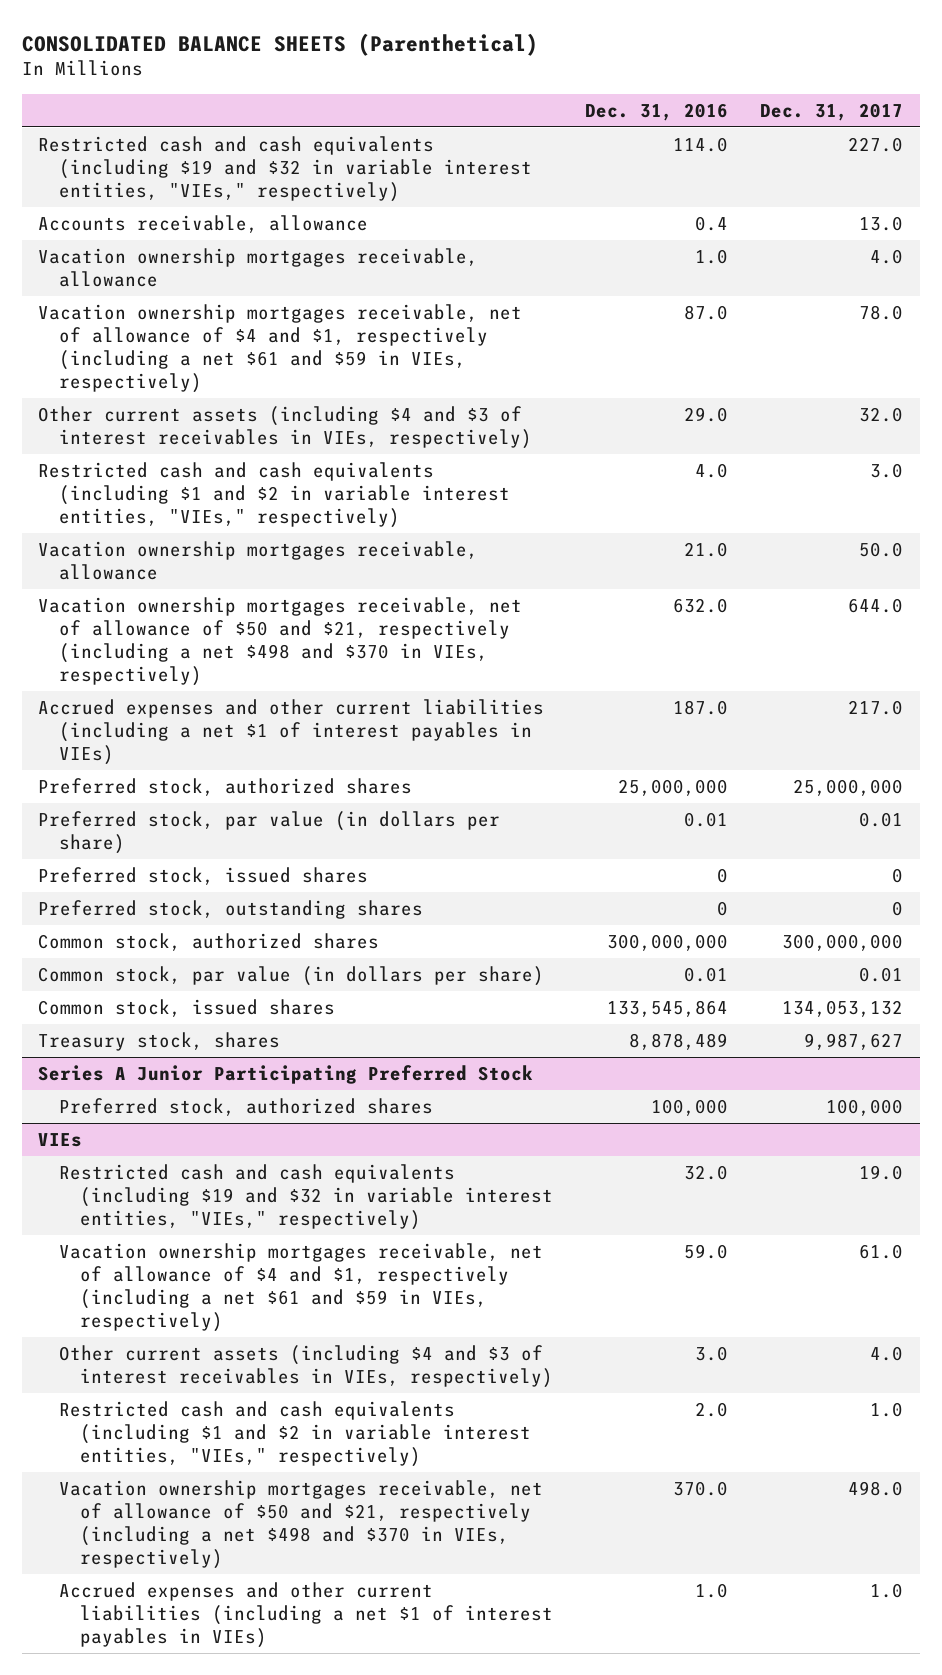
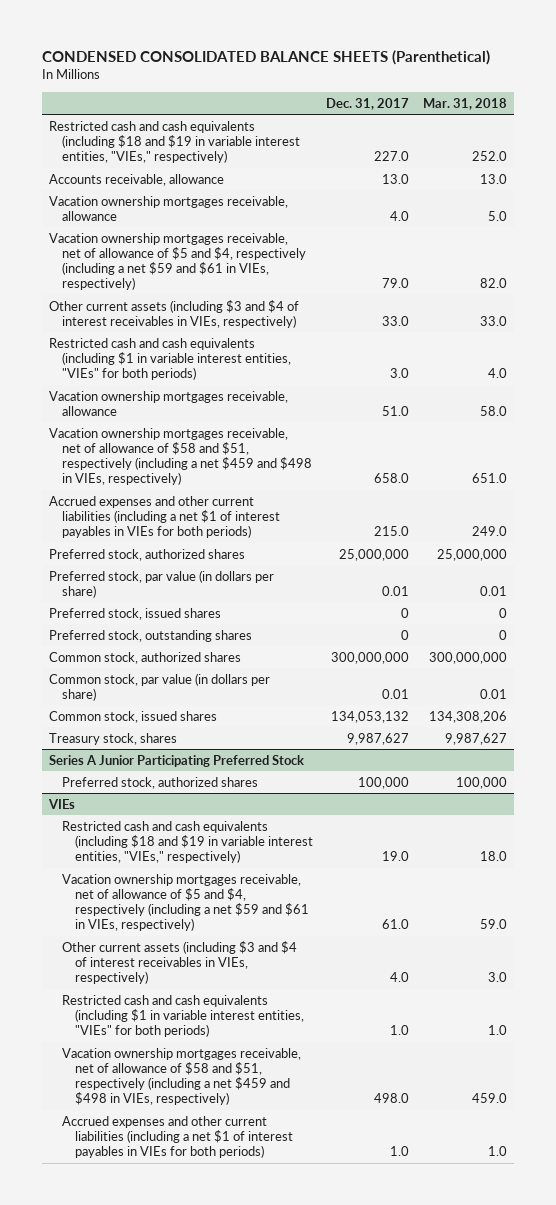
- CONSOLIDATED BALANCE SHEETS (Parenthetical)
+ CONDENSED CONSOLIDATED BALANCE SHEETS (Parenthetical)
- | Dec. 31, 2016 | Dec. 31, 2017
+ | Dec. 31, 2017 | Mar. 31, 2018
- Restricted cash and cash equivalents (including $19 and $32 in variable interest entities, "VIEs," respectively) | 114.0 | 227.0
+ Restricted cash and cash equivalents (including $18 and $19 in variable interest entities, "VIEs," respectively) | 227.0 | 252.0
- Vacation ownership mortgages receivable, net of allowance of $4 and $1, respectively (including a net $61 and $59 in VIEs, respectively) | 87.0 | 78.0
- Other current assets (including $4 and $3 of interest receivables in VIEs, respectively) | 29.0 | 32.0
- Restricted cash and cash equivalents (including $1 and $2 in variable interest entities, "VIEs," respectively) | 4.0 | 3.0
- Vacation ownership mortgages receivable, allowance | 21.0 | 50.0
- Vacation ownership mortgages receivable, net of allowance of $50 and $21, respectively (including a net $498 and $370 in VIEs, respectively) | 632.0 | 644.0
- Accrued expenses and other current liabilities (including a net $1 of interest payables in VIEs) | 187.0 | 217.0
+ Vacation ownership mortgages receivable, net of allowance of $5 and $4, respectively (including a net $59 and $61 in VIEs, respectively) | 79.0 | 82.0
+ Other current assets (including $3 and $4 of interest receivables in VIEs, respectively) | 33.0 | 33.0
+ Restricted cash and cash equivalents (including $1 in variable interest entities, "VIEs" for both periods) | 3.0 | 4.0
+ Vacation ownership mortgages receivable, allowance | 51.0 | 58.0
+ Vacation ownership mortgages receivable, net of allowance of $58 and $51, respectively (including a net $459 and $498 in VIEs, respectively) | 658.0 | 651.0
+ Accrued expenses and other current liabilities (including a net $1 of interest payables in VIEs for both periods) | 215.0 | 249.0
@ VIEs
- Restricted cash and cash equivalents (including $19 and $32 in variable interest entities, "VIEs," respectively) | 32.0 | 19.0
- Vacation ownership mortgages receivable, net of allowance of $4 and $1, respectively (including a net $61 and $59 in VIEs, respectively) | 59.0 | 61.0
- Other current assets (including $4 and $3 of interest receivables in VIEs, respectively) | 3.0 | 4.0
- Restricted cash and cash equivalents (including $1 and $2 in variable interest entities, "VIEs," respectively) | 2.0 | 1.0
- Vacation ownership mortgages receivable, net of allowance of $50 and $21, respectively (including a net $498 and $370 in VIEs, respectively) | 370.0 | 498.0
- Accrued expenses and other current liabilities (including a net $1 of interest payables in VIEs) | 1.0 | 1.0
+ Restricted cash and cash equivalents (including $18 and $19 in variable interest entities, "VIEs," respectively) | 19.0 | 18.0
+ Vacation ownership mortgages receivable, net of allowance of $5 and $4, respectively (including a net $59 and $61 in VIEs, respectively) | 61.0 | 59.0
+ Other current assets (including $3 and $4 of interest receivables in VIEs, respectively) | 4.0 | 3.0
+ Restricted cash and cash equivalents (including $1 in variable interest entities, "VIEs" for both periods) | 1.0 | 1.0
+ Vacation ownership mortgages receivable, net of allowance of $58 and $51, respectively (including a net $459 and $498 in VIEs, respectively) | 498.0 | 459.0
+ Accrued expenses and other current liabilities (including a net $1 of interest payables in VIEs for both periods) | 1.0 | 1.0

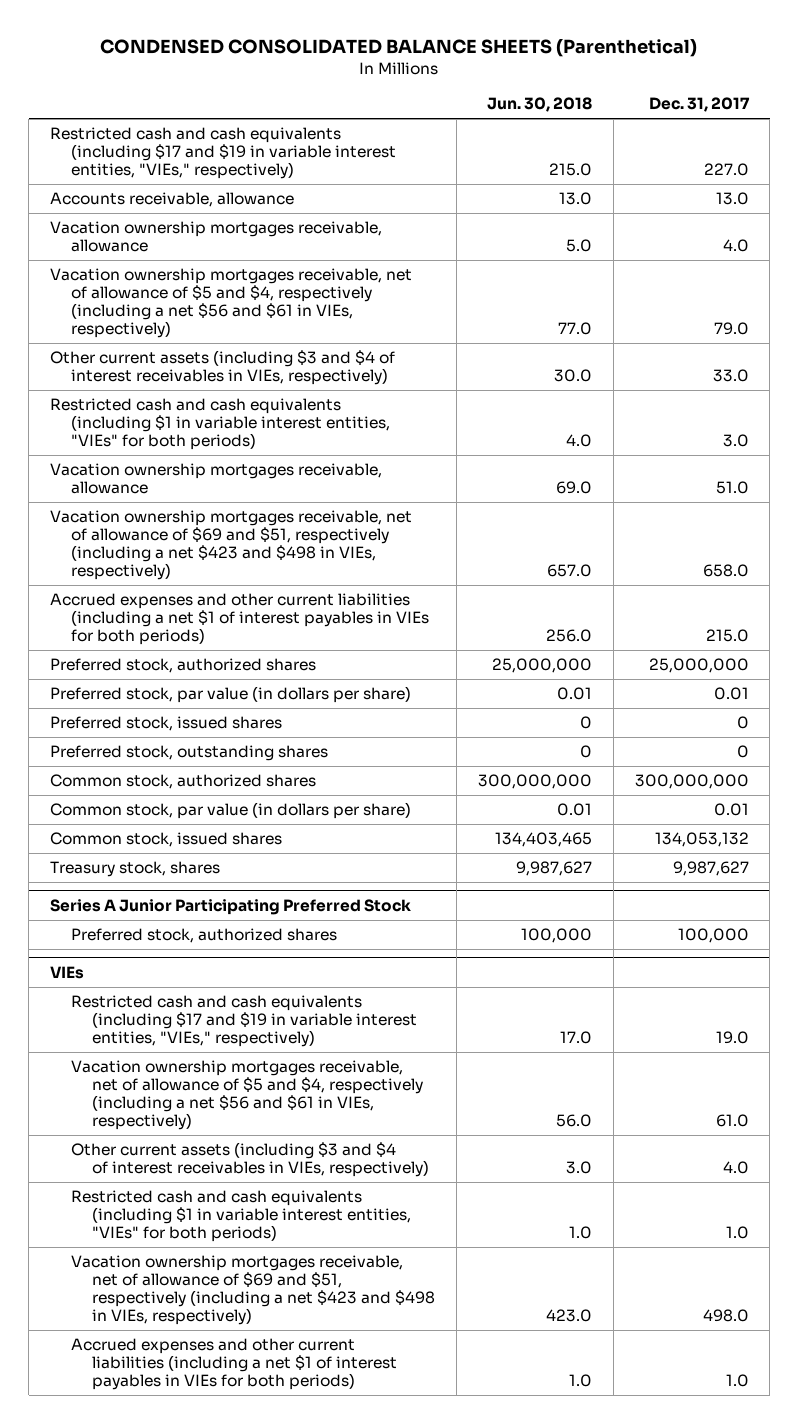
- | Dec. 31, 2017 | Mar. 31, 2018
+ | Jun. 30, 2018 | Dec. 31, 2017
- Restricted cash and cash equivalents (including $18 and $19 in variable interest entities, "VIEs," respectively) | 227.0 | 252.0
+ Restricted cash and cash equivalents (including $17 and $19 in variable interest entities, "VIEs," respectively) | 215.0 | 227.0
- Vacation ownership mortgages receivable, net of allowance of $5 and $4, respectively (including a net $59 and $61 in VIEs, respectively) | 79.0 | 82.0
+ Vacation ownership mortgages receivable, net of allowance of $5 and $4, respectively (including a net $56 and $61 in VIEs, respectively) | 77.0 | 79.0
- Vacation ownership mortgages receivable, net of allowance of $58 and $51, respectively (including a net $459 and $498 in VIEs, respectively) | 658.0 | 651.0
+ Vacation ownership mortgages receivable, net of allowance of $69 and $51, respectively (including a net $423 and $498 in VIEs, respectively) | 657.0 | 658.0
@ VIEs
- Restricted cash and cash equivalents (including $18 and $19 in variable interest entities, "VIEs," respectively) | 19.0 | 18.0
- Vacation ownership mortgages receivable, net of allowance of $5 and $4, respectively (including a net $59 and $61 in VIEs, respectively) | 61.0 | 59.0
+ Restricted cash and cash equivalents (including $17 and $19 in variable interest entities, "VIEs," respectively) | 17.0 | 19.0
+ Vacation ownership mortgages receivable, net of allowance of $5 and $4, respectively (including a net $56 and $61 in VIEs, respectively) | 56.0 | 61.0
- Vacation ownership mortgages receivable, net of allowance of $58 and $51, respectively (including a net $459 and $498 in VIEs, respectively) | 498.0 | 459.0
+ Vacation ownership mortgages receivable, net of allowance of $69 and $51, respectively (including a net $423 and $498 in VIEs, respectively) | 423.0 | 498.0

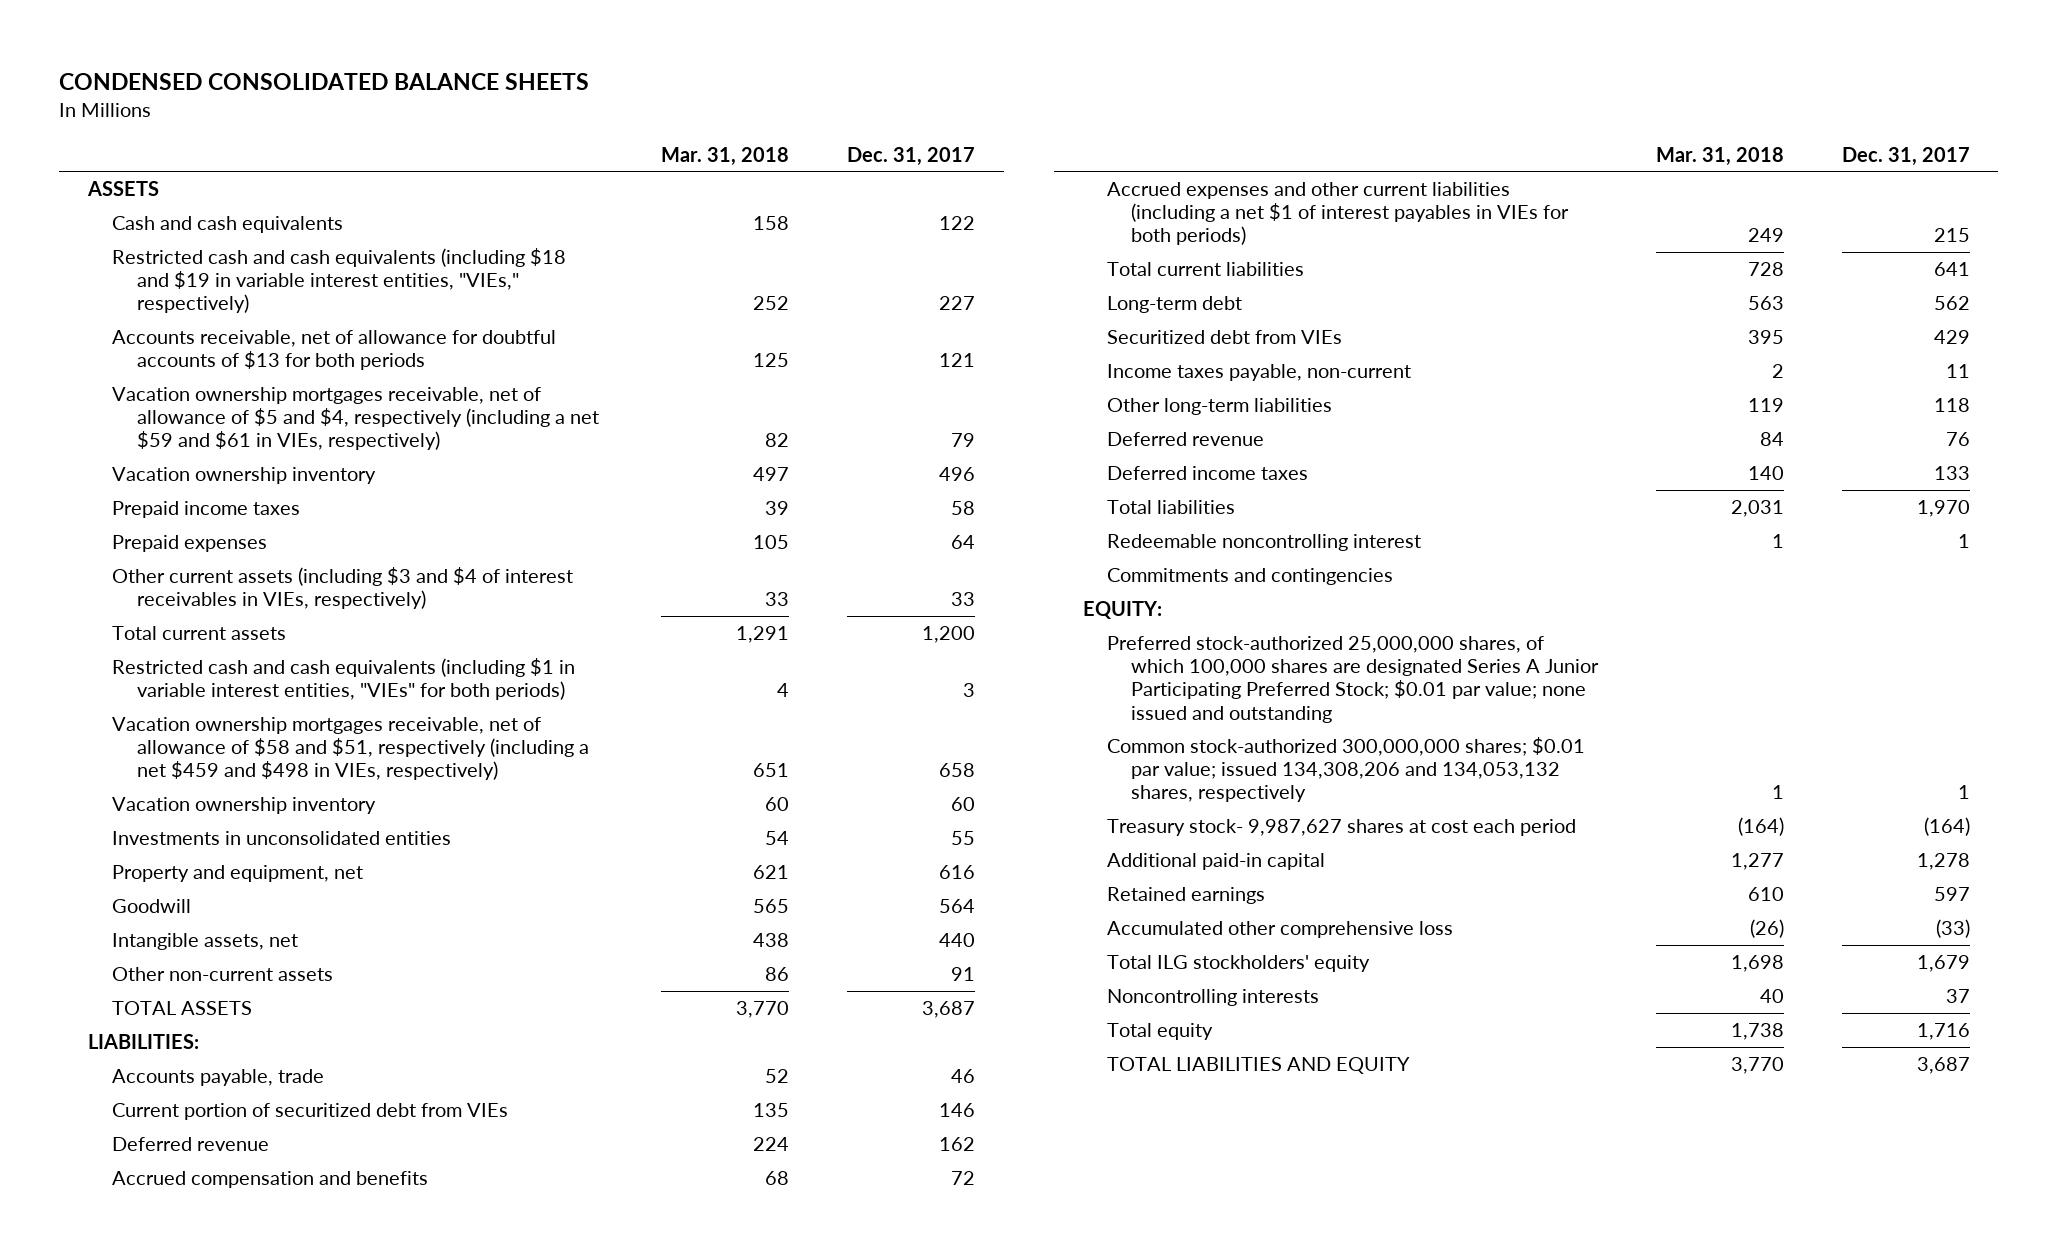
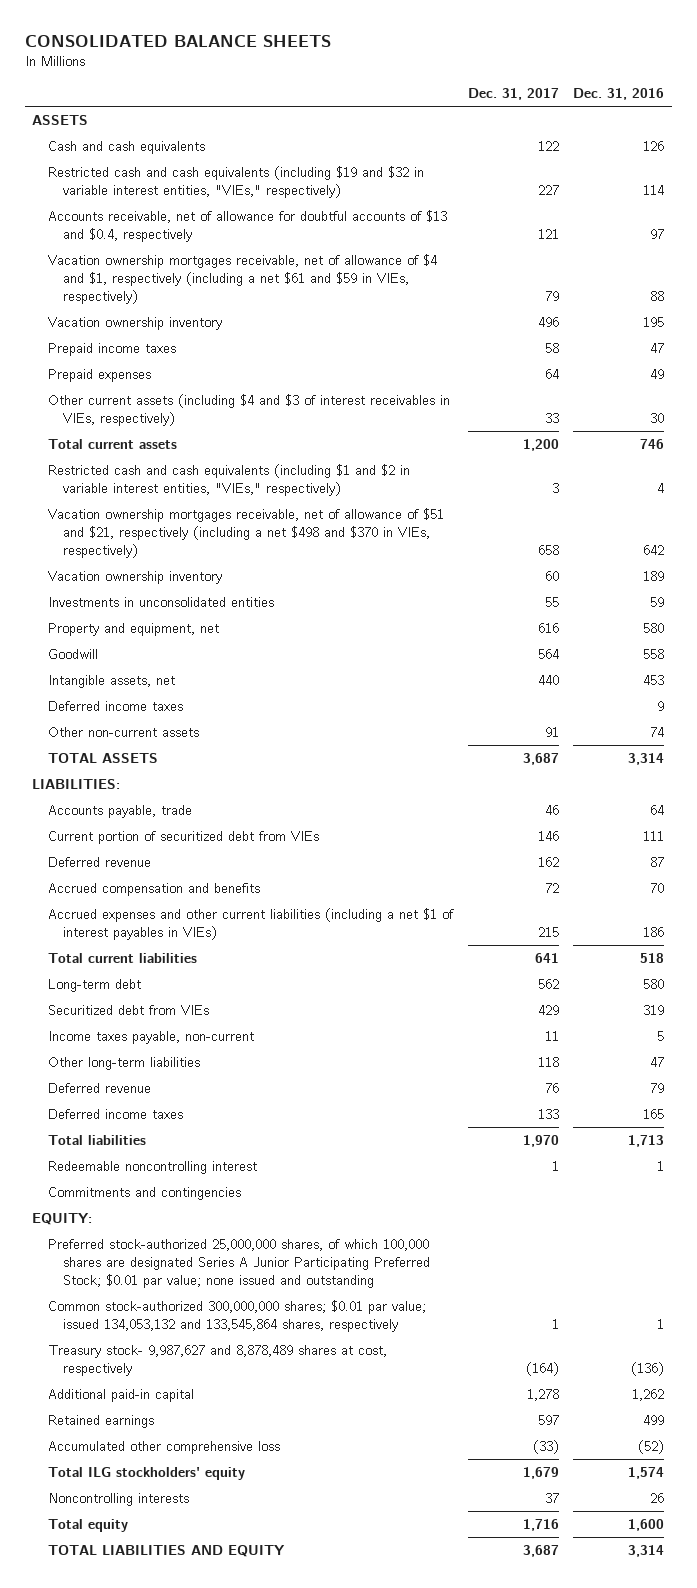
- CONDENSED CONSOLIDATED BALANCE SHEETS
+ CONSOLIDATED BALANCE SHEETS
- | Mar. 31, 2018 | Dec. 31, 2017
+ | Dec. 31, 2017 | Dec. 31, 2016
- Restricted cash and cash equivalents (including $18 and $19 in variable interest entities, "VIEs," respectively) | 252 | 227
- Accounts receivable, net of allowance for doubtful accounts of $13 for both periods | 125 | 121
- Vacation ownership mortgages receivable, net of allowance of $5 and $4, respectively (including a net $59 and $61 in VIEs, respectively) | 82 | 79
+ Restricted cash and cash equivalents (including $19 and $32 in variable interest entities, "VIEs," respectively) | 227 | 114
+ Accounts receivable, net of allowance for doubtful accounts of $13 and $0.4, respectively | 121 | 97
+ Vacation ownership mortgages receivable, net of allowance of $4 and $1, respectively (including a net $61 and $59 in VIEs, respectively) | 79 | 88
- Other current assets (including $3 and $4 of interest receivables in VIEs, respectively) | 33 | 33
+ Other current assets (including $4 and $3 of interest receivables in VIEs, respectively) | 33 | 30
- Restricted cash and cash equivalents (including $1 in variable interest entities, "VIEs" for both periods) | 4 | 3
- Vacation ownership mortgages receivable, net of allowance of $58 and $51, respectively (including a net $459 and $498 in VIEs, respectively) | 651 | 658
+ Restricted cash and cash equivalents (including $1 and $2 in variable interest entities, "VIEs," respectively) | 3 | 4
+ Vacation ownership mortgages receivable, net of allowance of $51 and $21, respectively (including a net $498 and $370 in VIEs, respectively) | 658 | 642
+ Deferred income taxes | | 9
- Accrued expenses and other current liabilities (including a net $1 of interest payables in VIEs for both periods) | 249 | 215
+ Accrued expenses and other current liabilities (including a net $1 of interest payables in VIEs) | 215 | 186
- Common stock-authorized 300,000,000 shares; $0.01 par value; issued 134,308,206 and 134,053,132 shares, respectively | 1 | 1
- Treasury stock- 9,987,627 shares at cost each period | (164) | (164)
+ Common stock-authorized 300,000,000 shares; $0.01 par value; issued 134,053,132 and 133,545,864 shares, respectively | 1 | 1
+ Treasury stock- 9,987,627 and 8,878,489 shares at cost, respectively | (164) | (136)

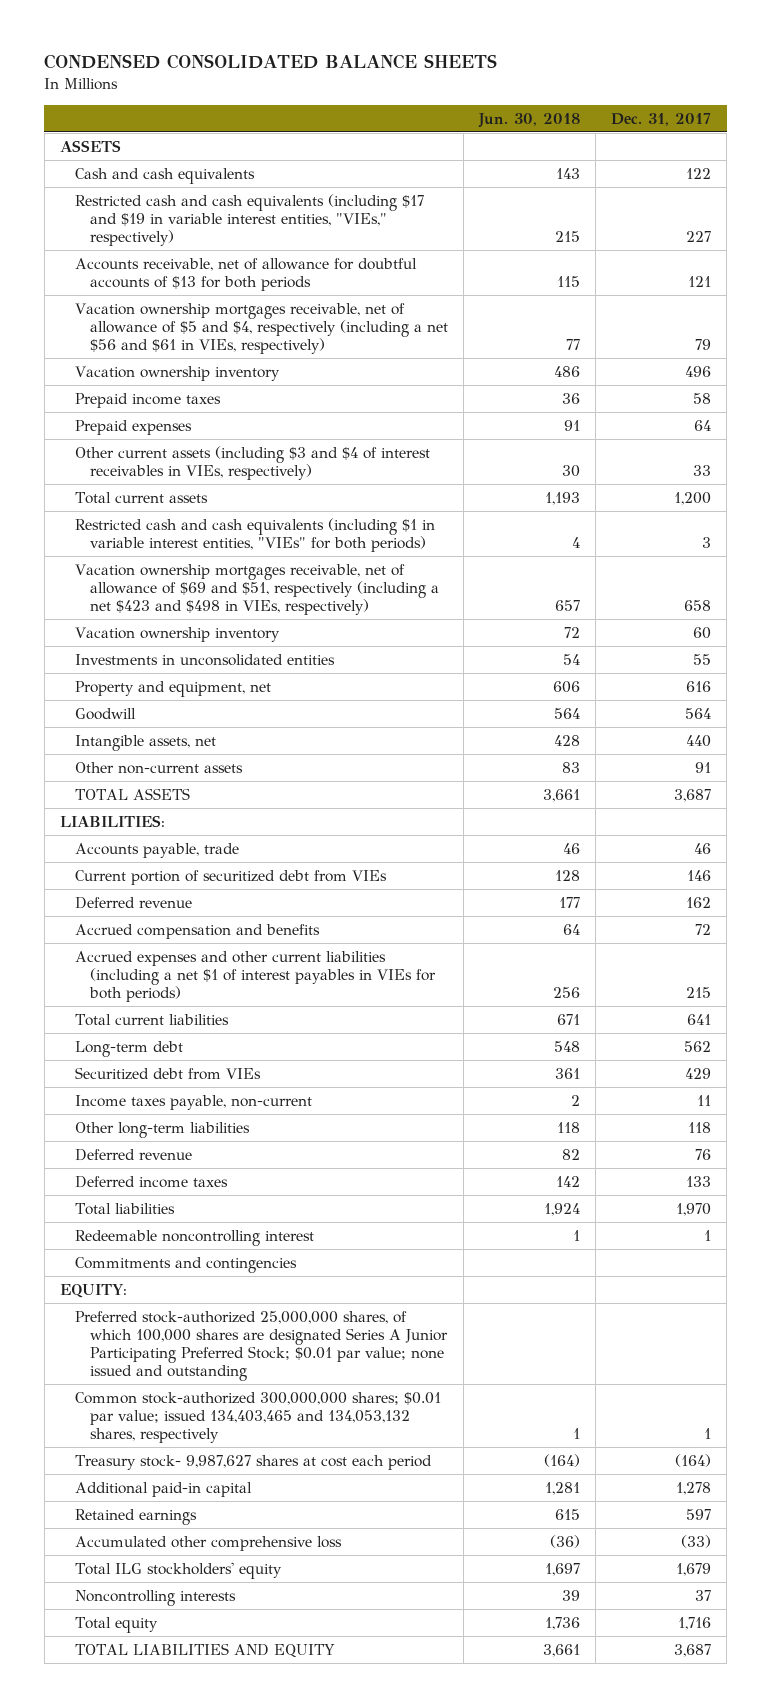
- CONSOLIDATED BALANCE SHEETS
+ CONDENSED CONSOLIDATED BALANCE SHEETS
- | Dec. 31, 2017 | Dec. 31, 2016
+ | Jun. 30, 2018 | Dec. 31, 2017
- Restricted cash and cash equivalents (including $19 and $32 in variable interest entities, "VIEs," respectively) | 227 | 114
- Accounts receivable, net of allowance for doubtful accounts of $13 and $0.4, respectively | 121 | 97
- Vacation ownership mortgages receivable, net of allowance of $4 and $1, respectively (including a net $61 and $59 in VIEs, respectively) | 79 | 88
+ Restricted cash and cash equivalents (including $17 and $19 in variable interest entities, "VIEs," respectively) | 215 | 227
+ Accounts receivable, net of allowance for doubtful accounts of $13 for both periods | 115 | 121
+ Vacation ownership mortgages receivable, net of allowance of $5 and $4, respectively (including a net $56 and $61 in VIEs, respectively) | 77 | 79
- Other current assets (including $4 and $3 of interest receivables in VIEs, respectively) | 33 | 30
+ Other current assets (including $3 and $4 of interest receivables in VIEs, respectively) | 30 | 33
- Restricted cash and cash equivalents (including $1 and $2 in variable interest entities, "VIEs," respectively) | 3 | 4
- Vacation ownership mortgages receivable, net of allowance of $51 and $21, respectively (including a net $498 and $370 in VIEs, respectively) | 658 | 642
+ Restricted cash and cash equivalents (including $1 in variable interest entities, "VIEs" for both periods) | 4 | 3
+ Vacation ownership mortgages receivable, net of allowance of $69 and $51, respectively (including a net $423 and $498 in VIEs, respectively) | 657 | 658
- Deferred income taxes | | 9
- Accrued expenses and other current liabilities (including a net $1 of interest payables in VIEs) | 215 | 186
+ Accrued expenses and other current liabilities (including a net $1 of interest payables in VIEs for both periods) | 256 | 215
- Common stock-authorized 300,000,000 shares; $0.01 par value; issued 134,053,132 and 133,545,864 shares, respectively | 1 | 1
- Treasury stock- 9,987,627 and 8,878,489 shares at cost, respectively | (164) | (136)
+ Common stock-authorized 300,000,000 shares; $0.01 par value; issued 134,403,465 and 134,053,132 shares, respectively | 1 | 1
+ Treasury stock- 9,987,627 shares at cost each period | (164) | (164)

